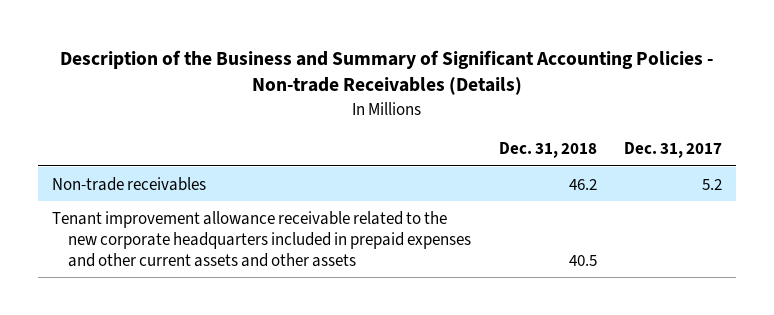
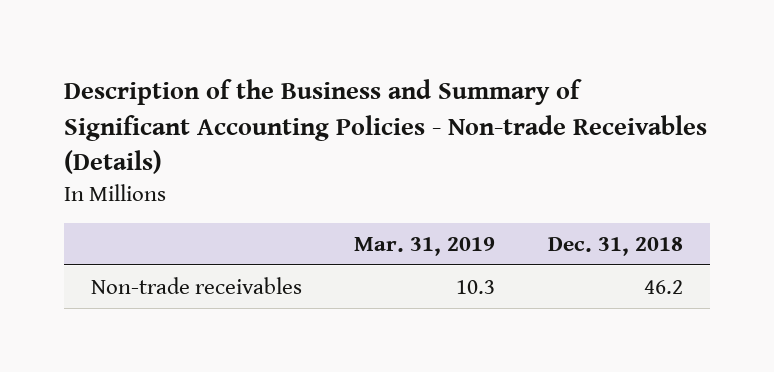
- | Dec. 31, 2018 | Dec. 31, 2017
+ | Mar. 31, 2019 | Dec. 31, 2018
- Tenant improvement allowance receivable related to the new corporate headquarters included in prepaid expenses and other current assets and other assets | 40.5 |

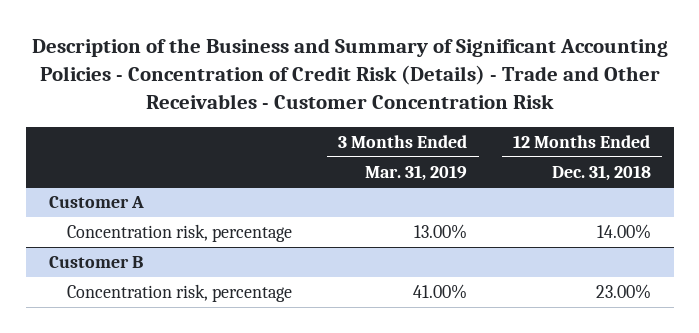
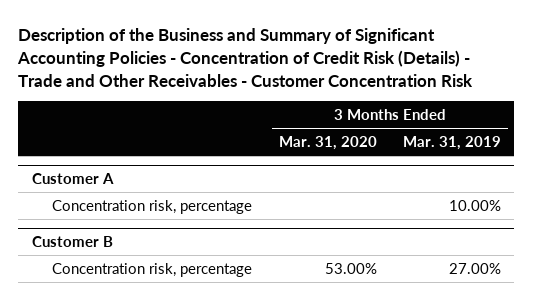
- | 3 Months Ended Mar. 31, 2019 | 12 Months Ended Dec. 31, 2018
+ | 3 Months Ended Mar. 31, 2020 | 3 Months Ended Mar. 31, 2019
@ Customer A
- Concentration risk, percentage | 13.00% | 14.00%
+ Concentration risk, percentage | | 10.00%
@ Customer B
- Concentration risk, percentage | 41.00% | 23.00%
+ Concentration risk, percentage | 53.00% | 27.00%

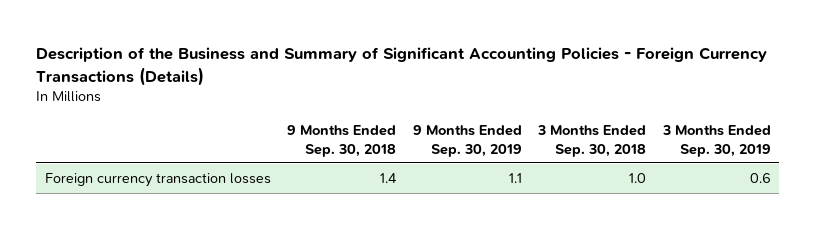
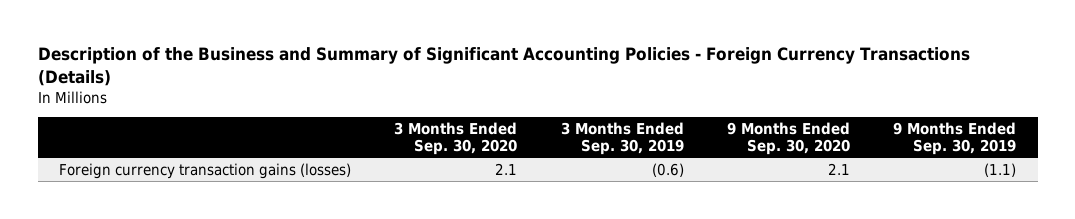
- | 9 Months Ended Sep. 30, 2018 | 9 Months Ended Sep. 30, 2019 | 3 Months Ended Sep. 30, 2018 | 3 Months Ended Sep. 30, 2019
+ | 3 Months Ended Sep. 30, 2020 | 3 Months Ended Sep. 30, 2019 | 9 Months Ended Sep. 30, 2020 | 9 Months Ended Sep. 30, 2019
- Foreign currency transaction losses | 1.4 | 1.1 | 1.0 | 0.6
+ Foreign currency transaction gains (losses) | 2.1 | (0.6) | 2.1 | (1.1)

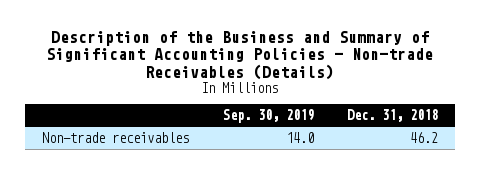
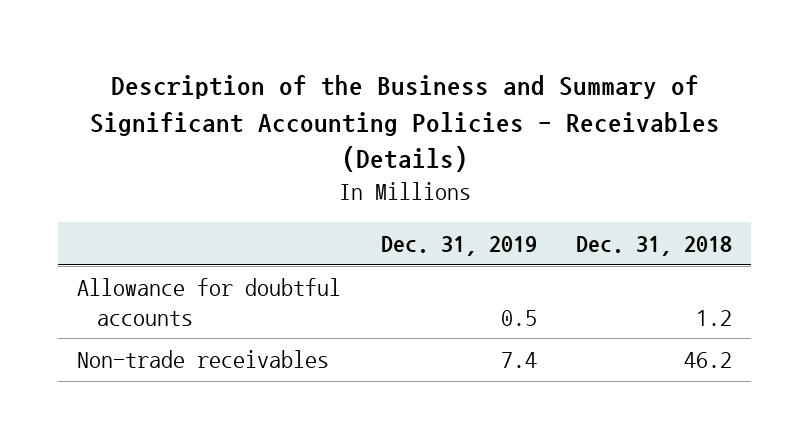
- Description of the Business and Summary of Significant Accounting Policies - Non-trade Receivables (Details)
+ Description of the Business and Summary of Significant Accounting Policies - Receivables (Details)
- | Sep. 30, 2019 | Dec. 31, 2018
+ | Dec. 31, 2019 | Dec. 31, 2018
+ Allowance for doubtful accounts | 0.5 | 1.2

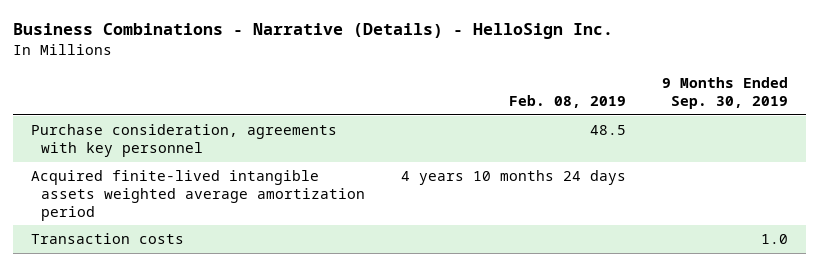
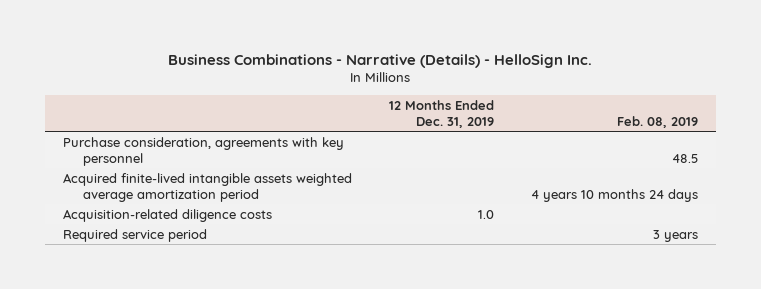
- | Feb. 08, 2019 | 9 Months Ended Sep. 30, 2019
+ | 12 Months Ended Dec. 31, 2019 | Feb. 08, 2019
- Transaction costs | | 1.0
+ Acquisition-related diligence costs | 1.0 |
+ Required service period | | 3 years

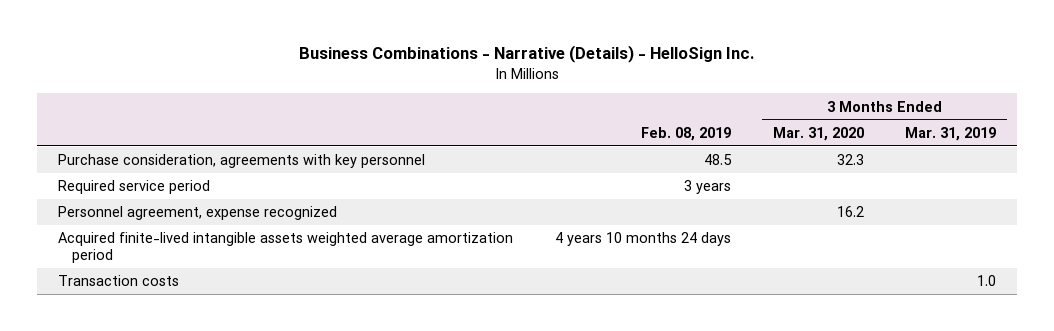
- | 12 Months Ended Dec. 31, 2019 | Feb. 08, 2019
+ | Feb. 08, 2019 | 3 Months Ended Mar. 31, 2020 | 3 Months Ended Mar. 31, 2019
- Acquisition-related diligence costs | 1.0 |
+ Personnel agreement, expense recognized | | 16.2 |
moved down: Acquired finite-lived intangible assets weighted average amortization period | 4 years 10 months 24 days | |
+ Transaction costs | | | 1.0

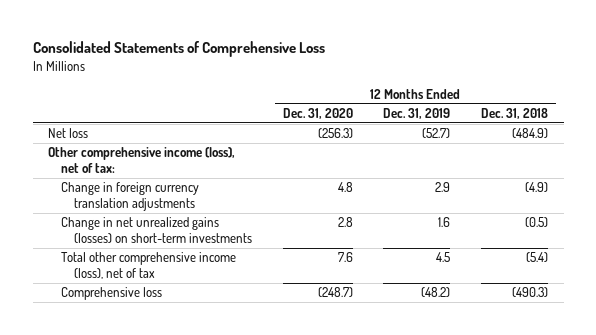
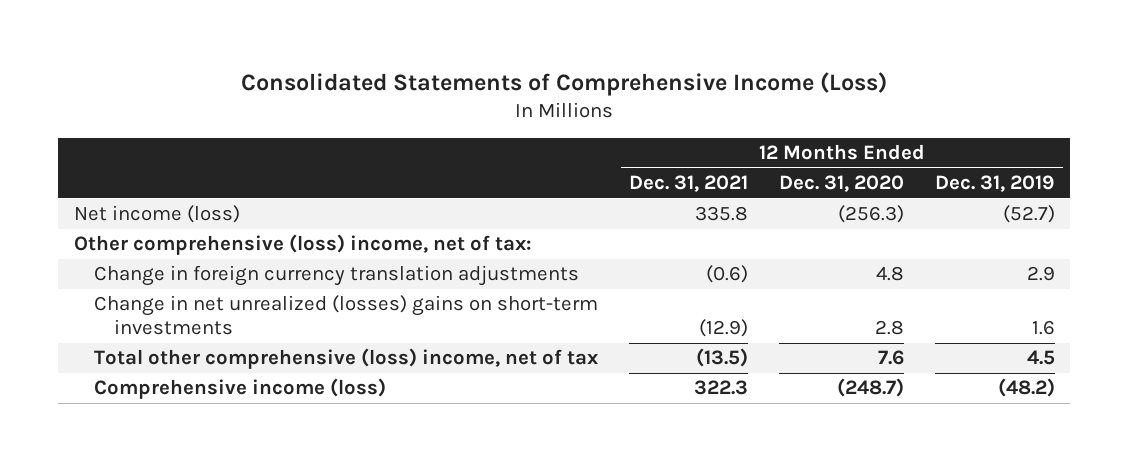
- Consolidated Statements of Comprehensive Loss
+ Consolidated Statements of Comprehensive Income (Loss)
- | 12 Months Ended Dec. 31, 2020 | 12 Months Ended Dec. 31, 2019 | 12 Months Ended Dec. 31, 2018
+ | 12 Months Ended Dec. 31, 2021 | 12 Months Ended Dec. 31, 2020 | 12 Months Ended Dec. 31, 2019
- Net loss | (256.3) | (52.7) | (484.9)
- Other comprehensive income (loss), net of tax:
+ Net income (loss) | 335.8 | (256.3) | (52.7)
+ Other comprehensive (loss) income, net of tax:
- Change in net unrealized gains (losses) on short-term investments | 2.8 | 1.6 | (0.5)
- Total other comprehensive income (loss), net of tax | 7.6 | 4.5 | (5.4)
- Comprehensive loss | (248.7) | (48.2) | (490.3)
+ Change in net unrealized (losses) gains on short-term investments | (12.9) | 2.8 | 1.6
+ Total other comprehensive (loss) income, net of tax | (13.5) | 7.6 | 4.5
+ Comprehensive income (loss) | 322.3 | (248.7) | (48.2)

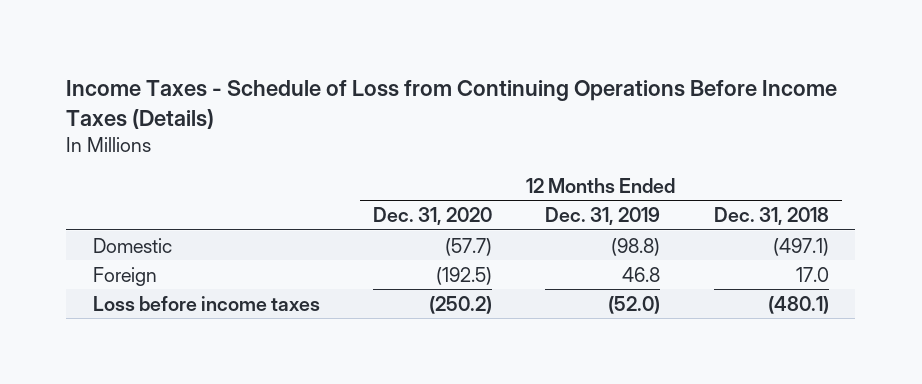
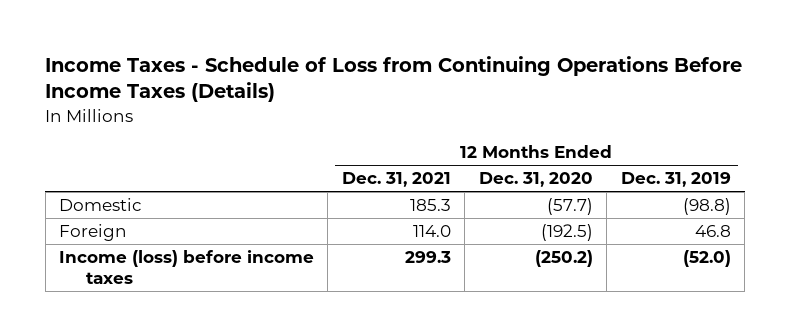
- | 12 Months Ended Dec. 31, 2020 | 12 Months Ended Dec. 31, 2019 | 12 Months Ended Dec. 31, 2018
+ | 12 Months Ended Dec. 31, 2021 | 12 Months Ended Dec. 31, 2020 | 12 Months Ended Dec. 31, 2019
- Loss before income taxes | (250.2) | (52.0) | (480.1)
+ Income (loss) before income taxes | 299.3 | (250.2) | (52.0)

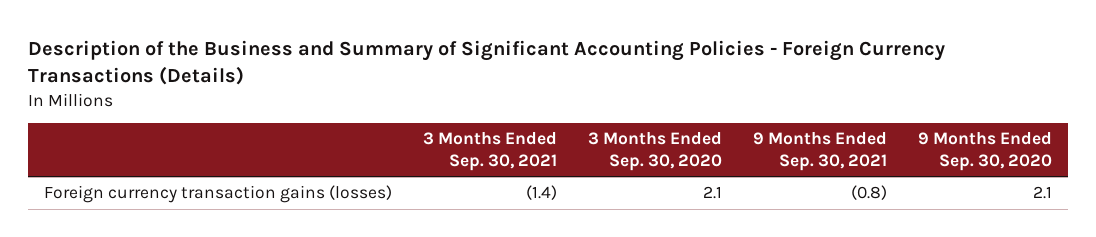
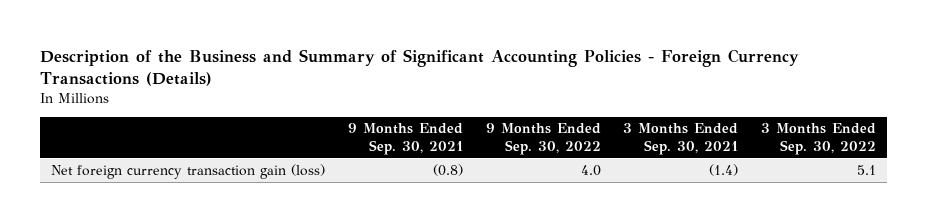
- | 3 Months Ended Sep. 30, 2021 | 3 Months Ended Sep. 30, 2020 | 9 Months Ended Sep. 30, 2021 | 9 Months Ended Sep. 30, 2020
+ | 9 Months Ended Sep. 30, 2021 | 9 Months Ended Sep. 30, 2022 | 3 Months Ended Sep. 30, 2021 | 3 Months Ended Sep. 30, 2022
- Foreign currency transaction gains (losses) | (1.4) | 2.1 | (0.8) | 2.1
+ Net foreign currency transaction gain (loss) | (0.8) | 4.0 | (1.4) | 5.1

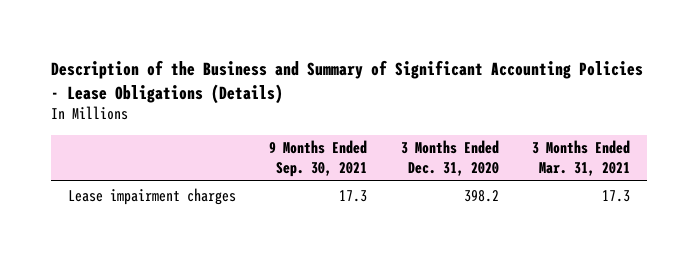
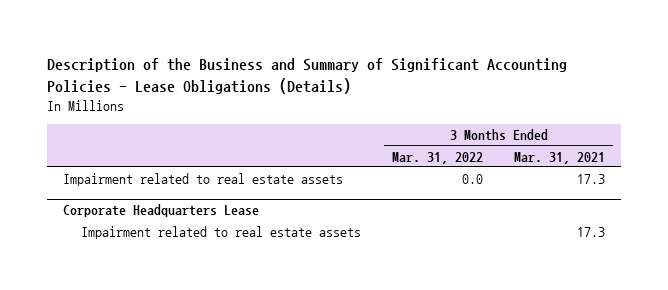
- | 9 Months Ended Sep. 30, 2021 | 3 Months Ended Dec. 31, 2020 | 3 Months Ended Mar. 31, 2021
+ | 3 Months Ended Mar. 31, 2022 | 3 Months Ended Mar. 31, 2021
- Lease impairment charges | 17.3 | 398.2 | 17.3
+ Impairment related to real estate assets | 0.0 | 17.3
+ Corporate Headquarters Lease
+ Impairment related to real estate assets | | 17.3

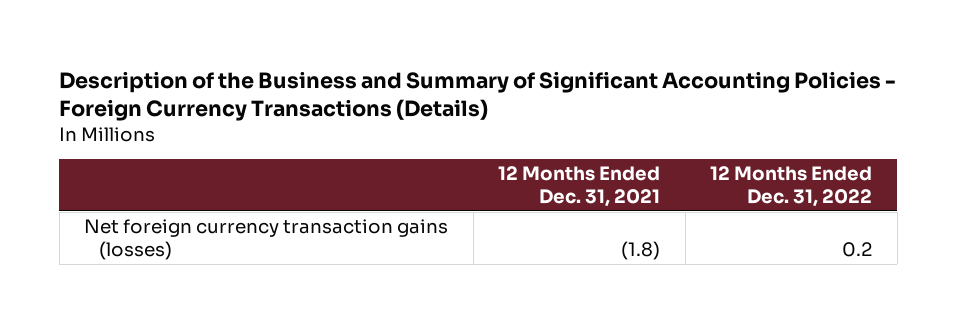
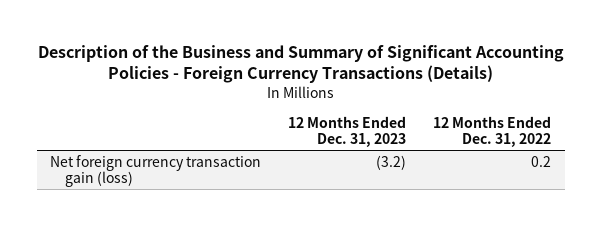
- | 12 Months Ended Dec. 31, 2021 | 12 Months Ended Dec. 31, 2022
+ | 12 Months Ended Dec. 31, 2023 | 12 Months Ended Dec. 31, 2022
- Net foreign currency transaction gains (losses) | (1.8) | 0.2
+ Net foreign currency transaction gain (loss) | (3.2) | 0.2

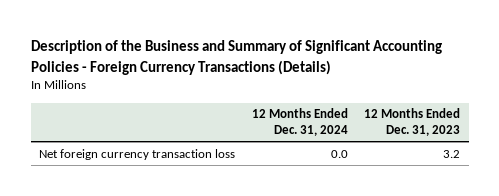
- | 12 Months Ended Dec. 31, 2023 | 12 Months Ended Dec. 31, 2022
+ | 12 Months Ended Dec. 31, 2024 | 12 Months Ended Dec. 31, 2023
- Net foreign currency transaction gain (loss) | (3.2) | 0.2
+ Net foreign currency transaction loss | 0.0 | 3.2

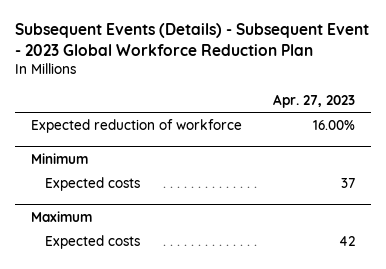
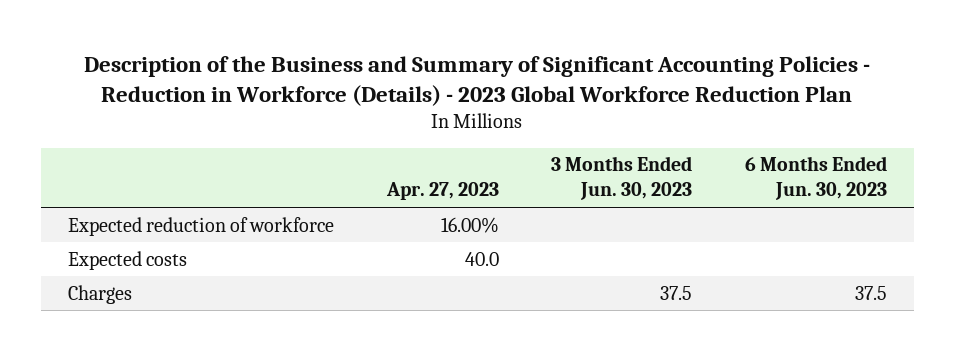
- Subsequent Events (Details) - Subsequent Event - 2023 Global Workforce Reduction Plan
+ Description of the Business and Summary of Significant Accounting Policies - Reduction in Workforce (Details) - 2023 Global Workforce Reduction Plan
- | Apr. 27, 2023
+ | Apr. 27, 2023 | 3 Months Ended Jun. 30, 2023 | 6 Months Ended Jun. 30, 2023
- Minimum
- Expected costs | 37
- Maximum
- Expected costs | 42
+ Expected costs | 40.0 | |
+ Charges | | 37.5 | 37.5

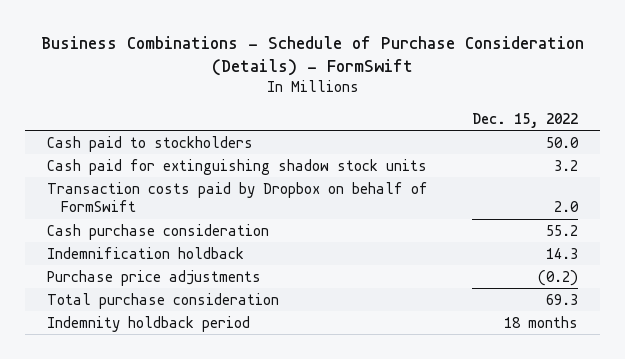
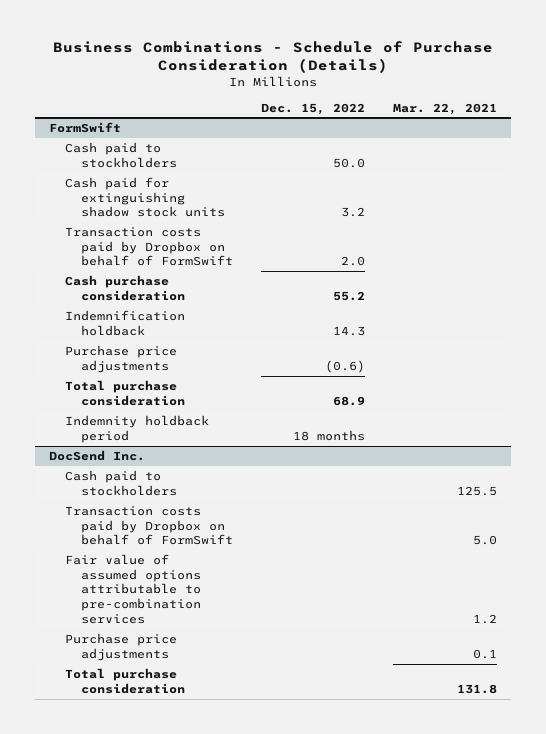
- Business Combinations - Schedule of Purchase Consideration (Details) - FormSwift
+ Business Combinations - Schedule of Purchase Consideration (Details)
- | Dec. 15, 2022
+ | Dec. 15, 2022 | Mar. 22, 2021
+ FormSwift
- Purchase price adjustments | (0.2)
- Total purchase consideration | 69.3
+ Purchase price adjustments | (0.6) |
+ Total purchase consideration | 68.9 |
+ DocSend Inc.
+ Cash paid to stockholders | | 125.5
+ Transaction costs paid by Dropbox on behalf of FormSwift | | 5.0
+ Fair value of assumed options attributable to pre-combination services | | 1.2
+ Purchase price adjustments | | 0.1
+ Total purchase consideration | | 131.8

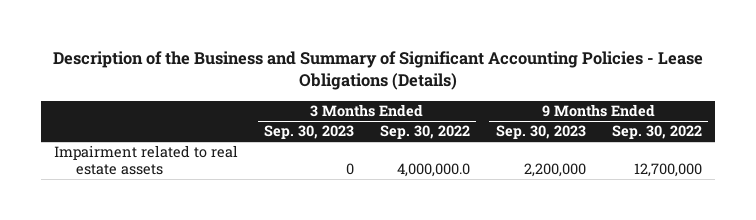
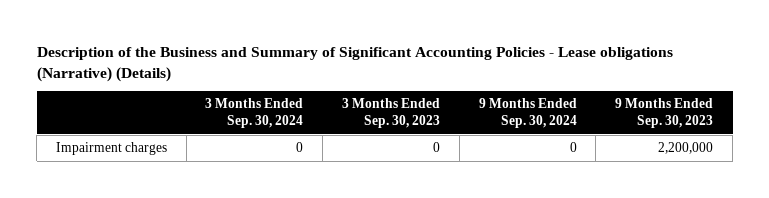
- Description of the Business and Summary of Significant Accounting Policies - Lease Obligations (Details)
+ Description of the Business and Summary of Significant Accounting Policies - Lease obligations (Narrative) (Details)
- | 3 Months Ended Sep. 30, 2023 | 3 Months Ended Sep. 30, 2022 | 9 Months Ended Sep. 30, 2023 | 9 Months Ended Sep. 30, 2022
+ | 3 Months Ended Sep. 30, 2024 | 3 Months Ended Sep. 30, 2023 | 9 Months Ended Sep. 30, 2024 | 9 Months Ended Sep. 30, 2023
- Impairment related to real estate assets | 0 | 4,000,000.0 | 2,200,000 | 12,700,000
+ Impairment charges | 0 | 0 | 0 | 2,200,000

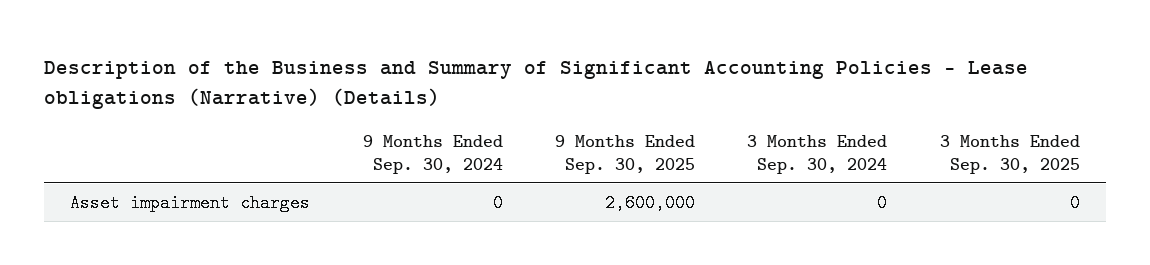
- | 3 Months Ended Sep. 30, 2024 | 3 Months Ended Sep. 30, 2023 | 9 Months Ended Sep. 30, 2024 | 9 Months Ended Sep. 30, 2023
+ | 9 Months Ended Sep. 30, 2024 | 9 Months Ended Sep. 30, 2025 | 3 Months Ended Sep. 30, 2024 | 3 Months Ended Sep. 30, 2025
- Impairment charges | 0 | 0 | 0 | 2,200,000
+ Asset impairment charges | 0 | 2,600,000 | 0 | 0

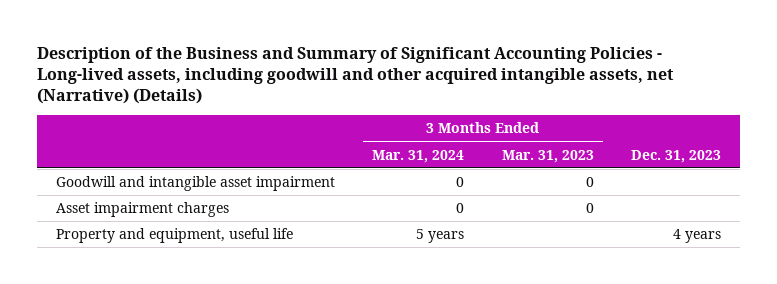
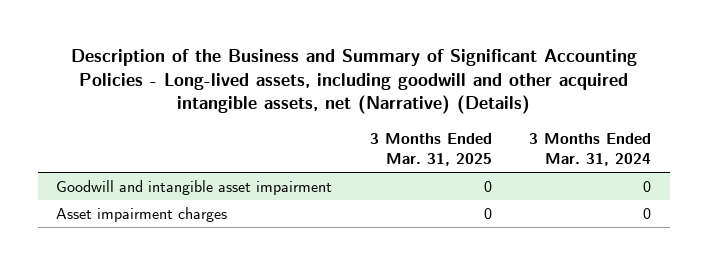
- | 3 Months Ended Mar. 31, 2024 | 3 Months Ended Mar. 31, 2023 | Dec. 31, 2023
+ | 3 Months Ended Mar. 31, 2025 | 3 Months Ended Mar. 31, 2024
- Property and equipment, useful life | 5 years | | 4 years

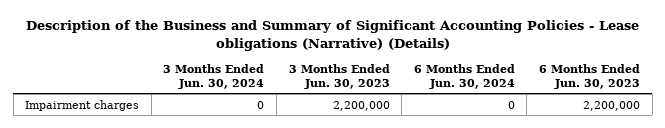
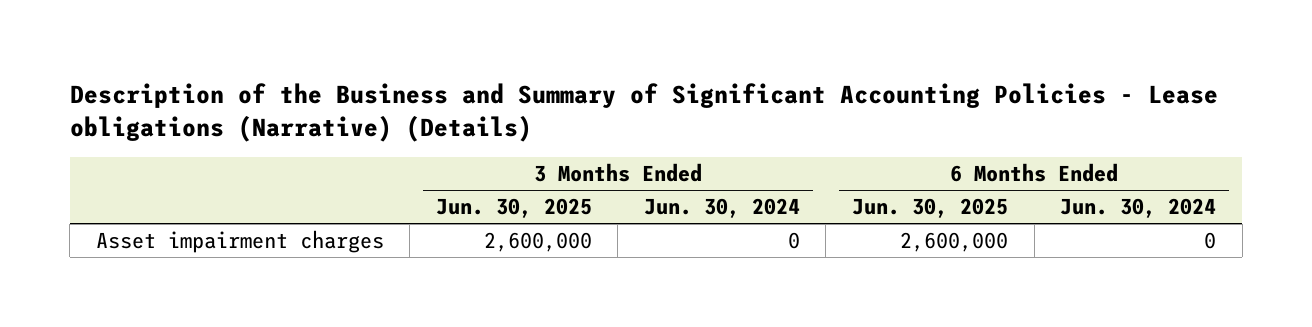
- | 3 Months Ended Jun. 30, 2024 | 3 Months Ended Jun. 30, 2023 | 6 Months Ended Jun. 30, 2024 | 6 Months Ended Jun. 30, 2023
+ | 3 Months Ended Jun. 30, 2025 | 3 Months Ended Jun. 30, 2024 | 6 Months Ended Jun. 30, 2025 | 6 Months Ended Jun. 30, 2024
- Impairment charges | 0 | 2,200,000 | 0 | 2,200,000
+ Asset impairment charges | 2,600,000 | 0 | 2,600,000 | 0

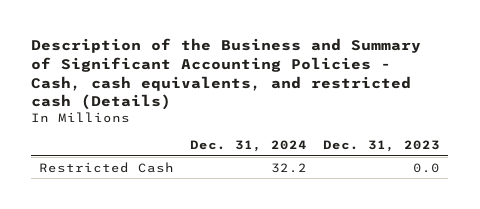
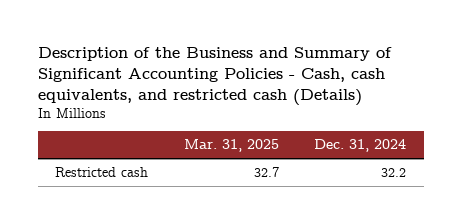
- | Dec. 31, 2024 | Dec. 31, 2023
+ | Mar. 31, 2025 | Dec. 31, 2024
- Restricted Cash | 32.2 | 0.0
+ Restricted cash | 32.7 | 32.2

